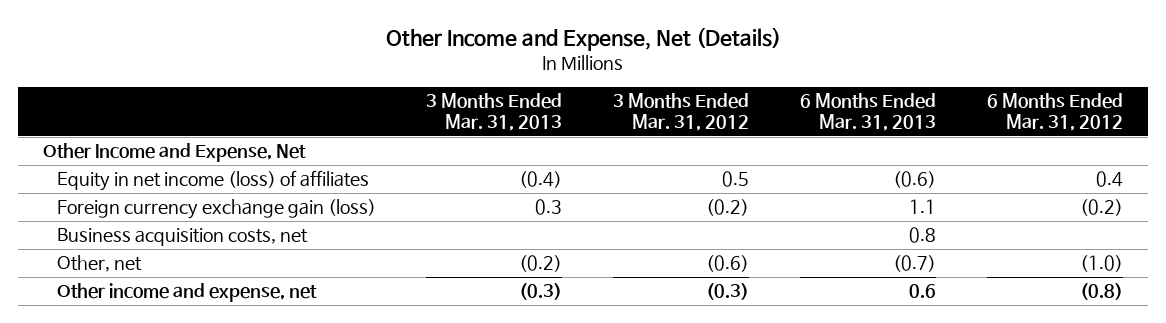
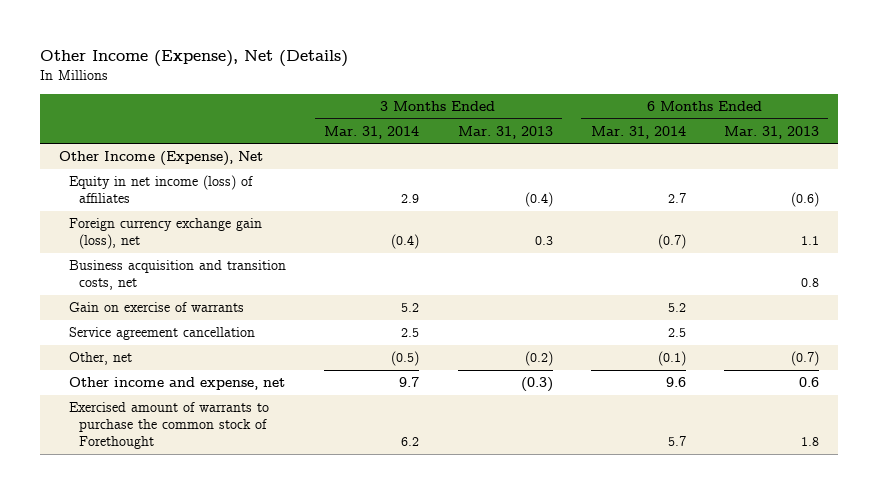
- Other Income and Expense, Net (Details)
+ Other Income (Expense), Net (Details)
- | 3 Months Ended Mar. 31, 2013 | 3 Months Ended Mar. 31, 2012 | 6 Months Ended Mar. 31, 2013 | 6 Months Ended Mar. 31, 2012
+ | 3 Months Ended Mar. 31, 2014 | 3 Months Ended Mar. 31, 2013 | 6 Months Ended Mar. 31, 2014 | 6 Months Ended Mar. 31, 2013
- Other Income and Expense, Net
+ Other Income (Expense), Net
- Foreign currency exchange gain (loss) | 0.3 | (0.2) | 1.1 | (0.2)
- Business acquisition costs, net | | | 0.8 |
+ Foreign currency exchange gain (loss), net | (0.4) | 0.3 | (0.7) | 1.1
+ Business acquisition and transition costs, net | | | | 0.8
+ Gain on exercise of warrants | 5.2 | | 5.2 |
+ Service agreement cancellation | 2.5 | | 2.5 |
+ Exercised amount of warrants to purchase the common stock of Forethought | 6.2 | | 5.7 | 1.8

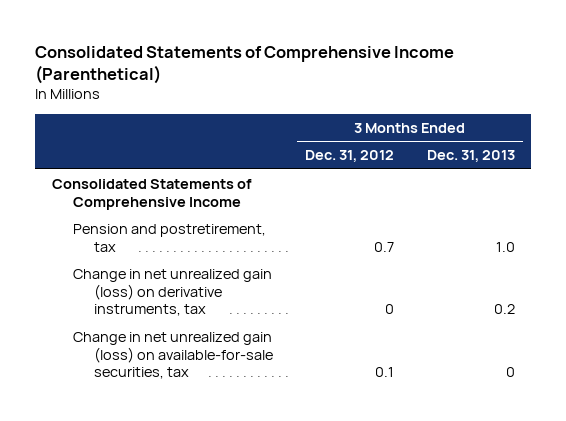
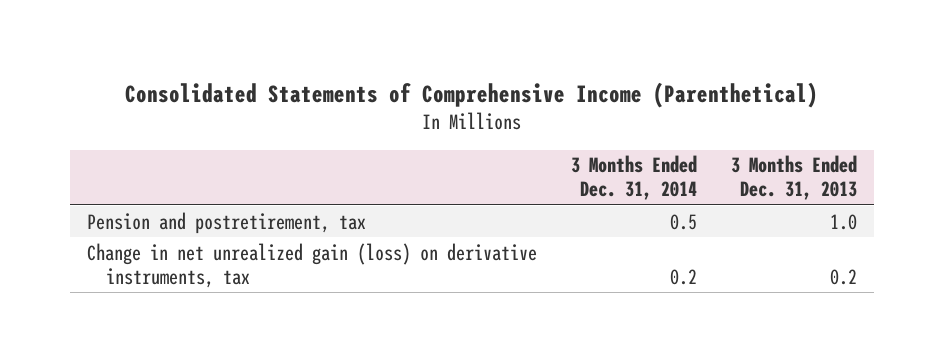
- | 3 Months Ended Dec. 31, 2012 | 3 Months Ended Dec. 31, 2013
+ | 3 Months Ended Dec. 31, 2014 | 3 Months Ended Dec. 31, 2013
- Consolidated Statements of Comprehensive Income
- Change in net unrealized gain (loss) on available-for-sale securities, tax | 0.1 | 0

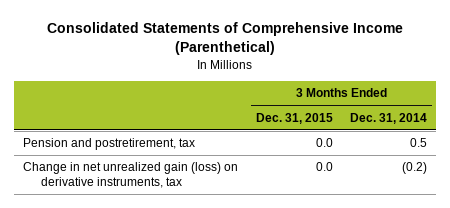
- | 3 Months Ended Dec. 31, 2014 | 3 Months Ended Dec. 31, 2013
+ | 3 Months Ended Dec. 31, 2015 | 3 Months Ended Dec. 31, 2014
- Change in net unrealized gain (loss) on derivative instruments, tax | 0.2 | 0.2
+ Change in net unrealized gain (loss) on derivative instruments, tax | 0.0 | (0.2)

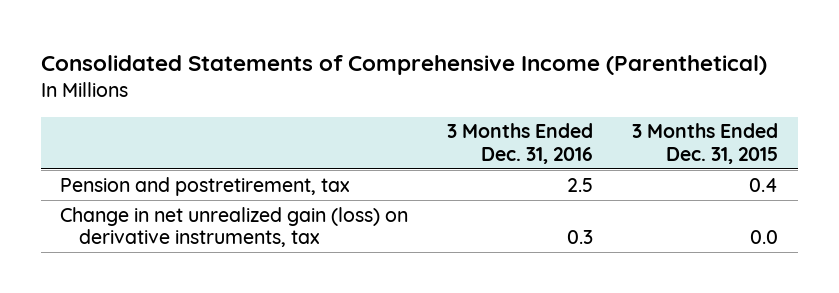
- | 3 Months Ended Dec. 31, 2015 | 3 Months Ended Dec. 31, 2014
+ | 3 Months Ended Dec. 31, 2016 | 3 Months Ended Dec. 31, 2015
- Pension and postretirement, tax | 0.0 | 0.5
+ Pension and postretirement, tax | 2.5 | 0.4

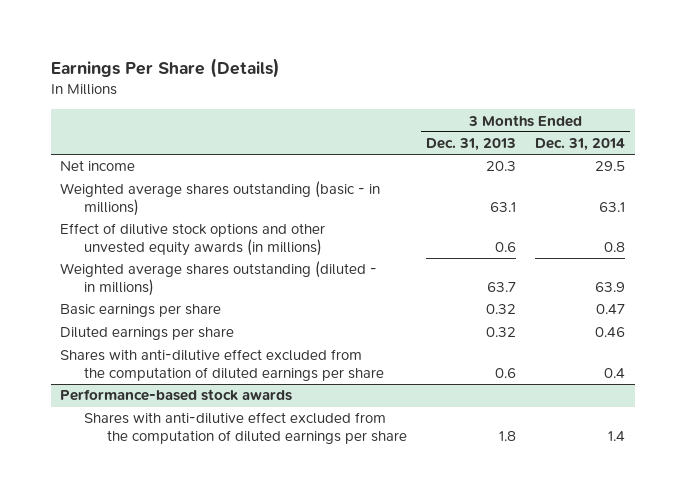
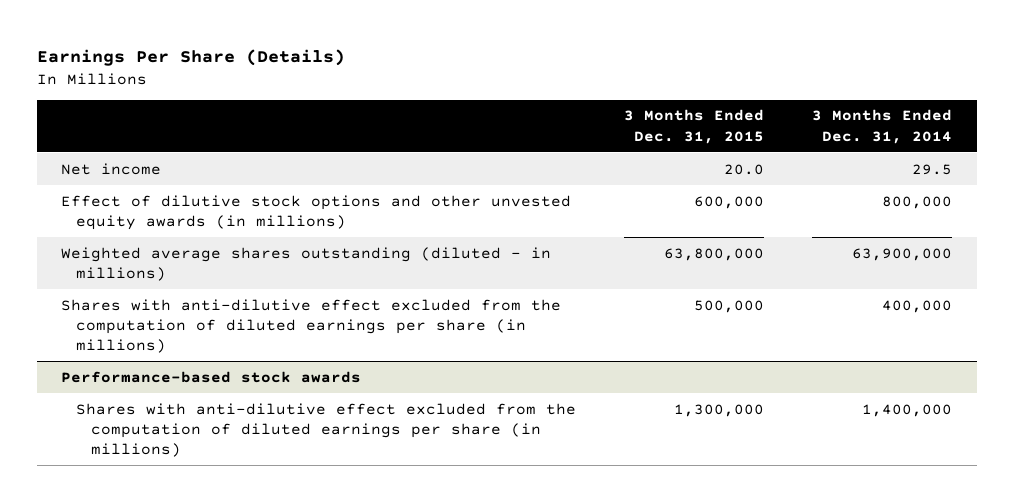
- | 3 Months Ended Dec. 31, 2013 | 3 Months Ended Dec. 31, 2014
+ | 3 Months Ended Dec. 31, 2015 | 3 Months Ended Dec. 31, 2014
- Weighted average shares outstanding (basic - in millions) | 63.1 | 63.1
- Effect of dilutive stock options and other unvested equity awards (in millions) | 0.6 | 0.8
- Weighted average shares outstanding (diluted - in millions) | 63.7 | 63.9
- Basic earnings per share | 0.32 | 0.47
- Diluted earnings per share | 0.32 | 0.46
- Shares with anti-dilutive effect excluded from the computation of diluted earnings per share | 0.6 | 0.4
+ Effect of dilutive stock options and other unvested equity awards (in millions) | 600,000 | 800,000
+ Weighted average shares outstanding (diluted - in millions) | 63,800,000 | 63,900,000
+ Shares with anti-dilutive effect excluded from the computation of diluted earnings per share (in millions) | 500,000 | 400,000
@ Performance-based stock awards
- Shares with anti-dilutive effect excluded from the computation of diluted earnings per share | 1.8 | 1.4
+ Shares with anti-dilutive effect excluded from the computation of diluted earnings per share (in millions) | 1,300,000 | 1,400,000

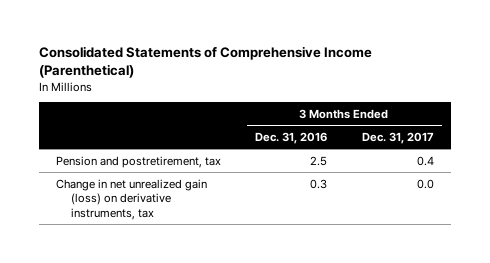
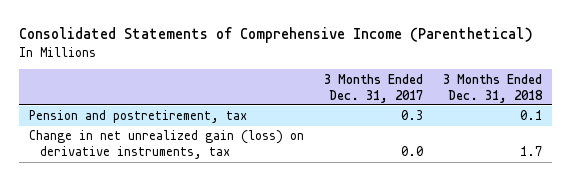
- | 3 Months Ended Dec. 31, 2016 | 3 Months Ended Dec. 31, 2017
+ | 3 Months Ended Dec. 31, 2017 | 3 Months Ended Dec. 31, 2018
- Pension and postretirement, tax | 2.5 | 0.4
+ Pension and postretirement, tax | 0.3 | 0.1

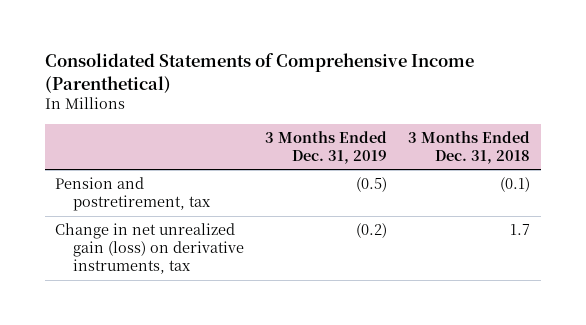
- | 3 Months Ended Dec. 31, 2017 | 3 Months Ended Dec. 31, 2018
+ | 3 Months Ended Dec. 31, 2019 | 3 Months Ended Dec. 31, 2018
- Pension and postretirement, tax | 0.3 | 0.1
+ Pension and postretirement, tax | (0.5) | (0.1)

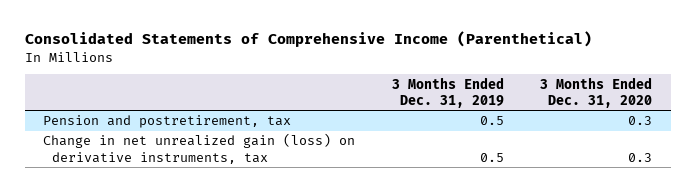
- | 3 Months Ended Dec. 31, 2019 | 3 Months Ended Dec. 31, 2018
+ | 3 Months Ended Dec. 31, 2019 | 3 Months Ended Dec. 31, 2020
- Pension and postretirement, tax | (0.5) | (0.1)
- Change in net unrealized gain (loss) on derivative instruments, tax | (0.2) | 1.7
+ Pension and postretirement, tax | 0.5 | 0.3
+ Change in net unrealized gain (loss) on derivative instruments, tax | 0.5 | 0.3

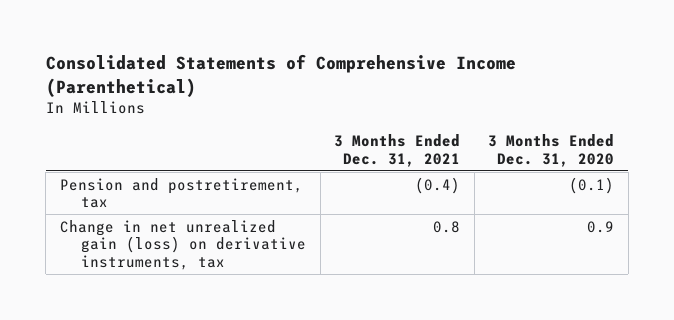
- | 3 Months Ended Dec. 31, 2019 | 3 Months Ended Dec. 31, 2020
+ | 3 Months Ended Dec. 31, 2021 | 3 Months Ended Dec. 31, 2020
- Pension and postretirement, tax | 0.5 | 0.3
- Change in net unrealized gain (loss) on derivative instruments, tax | 0.5 | 0.3
+ Pension and postretirement, tax | (0.4) | (0.1)
+ Change in net unrealized gain (loss) on derivative instruments, tax | 0.8 | 0.9

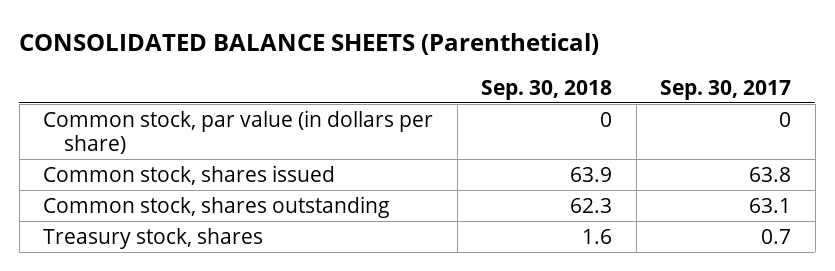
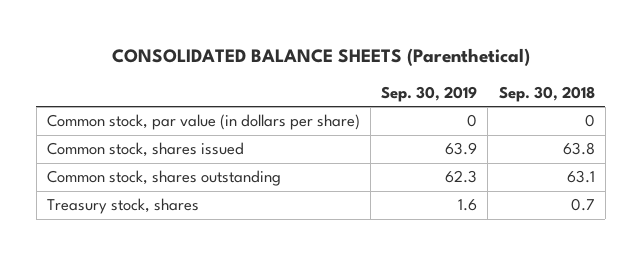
- | Sep. 30, 2018 | Sep. 30, 2017
+ | Sep. 30, 2019 | Sep. 30, 2018
- Common stock, shares issued | 63.9 | 63.8
- Common stock, shares outstanding | 62.3 | 63.1
- Treasury stock, shares | 1.6 | 0.7
+ Common stock, shares issued | 63.9 | 63.8
+ Common stock, shares outstanding | 62.3 | 63.1
+ Treasury stock, shares | 1.6 | 0.7

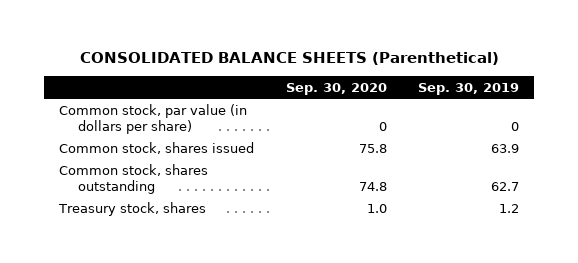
- | Sep. 30, 2019 | Sep. 30, 2018
+ | Sep. 30, 2020 | Sep. 30, 2019
- Common stock, shares outstanding | 62.3 | 63.1
- Treasury stock, shares | 1.6 | 0.7
+ Common stock, shares outstanding | 74.8 | 62.7
+ Treasury stock, shares | 1.0 | 1.2

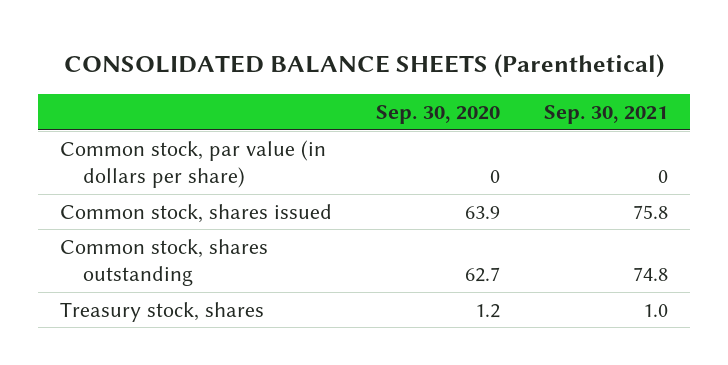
- | Sep. 30, 2020 | Sep. 30, 2019
+ | Sep. 30, 2020 | Sep. 30, 2021
- Common stock, shares issued | 75.8 | 63.9
- Common stock, shares outstanding | 74.8 | 62.7
- Treasury stock, shares | 1.0 | 1.2
+ Common stock, shares issued | 63.9 | 75.8
+ Common stock, shares outstanding | 62.7 | 74.8
+ Treasury stock, shares | 1.2 | 1.0

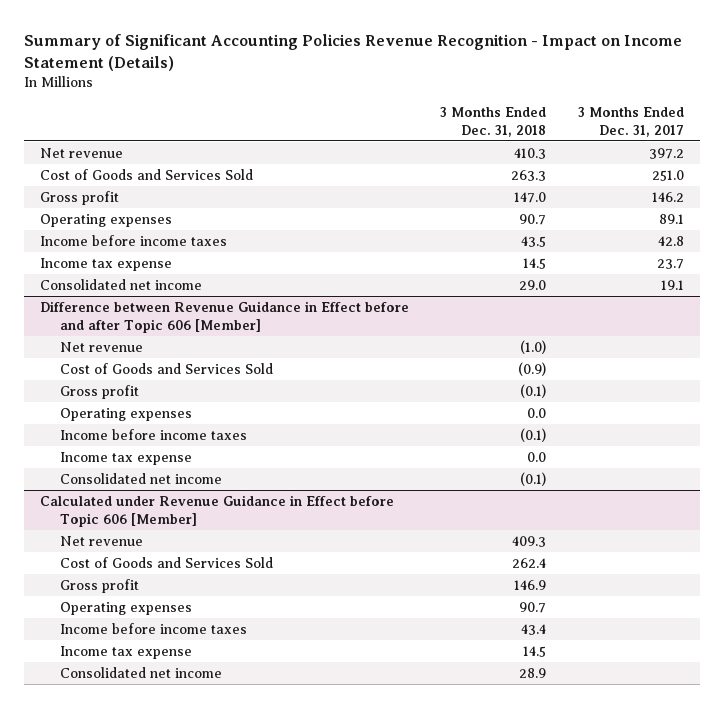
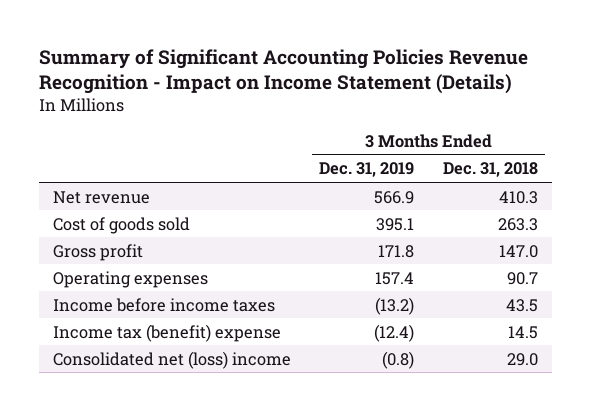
- | 3 Months Ended Dec. 31, 2018 | 3 Months Ended Dec. 31, 2017
+ | 3 Months Ended Dec. 31, 2019 | 3 Months Ended Dec. 31, 2018
- Cost of Goods and Services Sold | 263.3 | 251.0
+ Cost of goods sold | 395.1 | 263.3
- Income tax expense | 14.5 | 23.7
- Consolidated net income | 29.0 | 19.1
- Difference between Revenue Guidance in Effect before and after Topic 606 [Member]
- Net revenue | (1.0) |
- Cost of Goods and Services Sold | (0.9) |
- Gross profit | (0.1) |
- Operating expenses | 0.0 |
- Income before income taxes | (0.1) |
- Income tax expense | 0.0 |
- Consolidated net income | (0.1) |
- Calculated under Revenue Guidance in Effect before Topic 606 [Member]
- Net revenue | 409.3 |
- Cost of Goods and Services Sold | 262.4 |
- Gross profit | 146.9 |
- Operating expenses | 90.7 |
- Income before income taxes | 43.4 |
- Income tax expense | 14.5 |
- Consolidated net income | 28.9 |
+ Income tax (benefit) expense | (12.4) | 14.5
+ Consolidated net (loss) income | (0.8) | 29.0

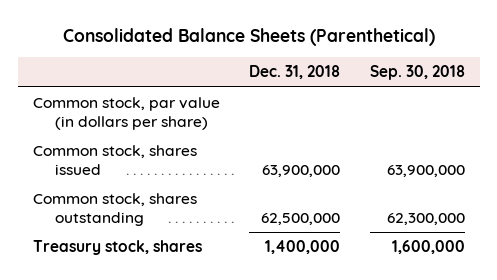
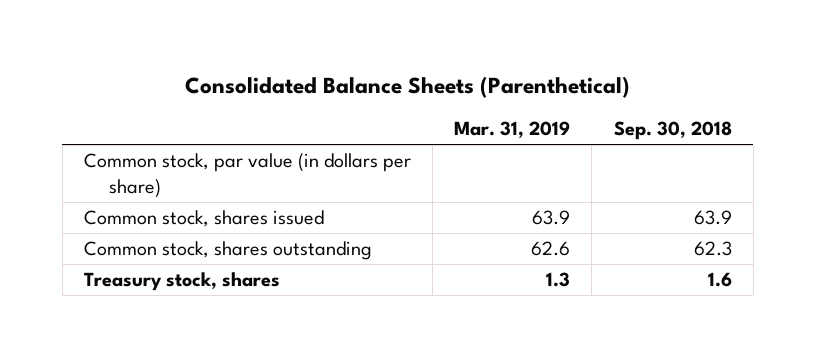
- | Dec. 31, 2018 | Sep. 30, 2018
+ | Mar. 31, 2019 | Sep. 30, 2018
- Common stock, shares issued | 63,900,000 | 63,900,000
- Common stock, shares outstanding | 62,500,000 | 62,300,000
- Treasury stock, shares | 1,400,000 | 1,600,000
+ Common stock, shares issued | 63.9 | 63.9
+ Common stock, shares outstanding | 62.6 | 62.3
+ Treasury stock, shares | 1.3 | 1.6

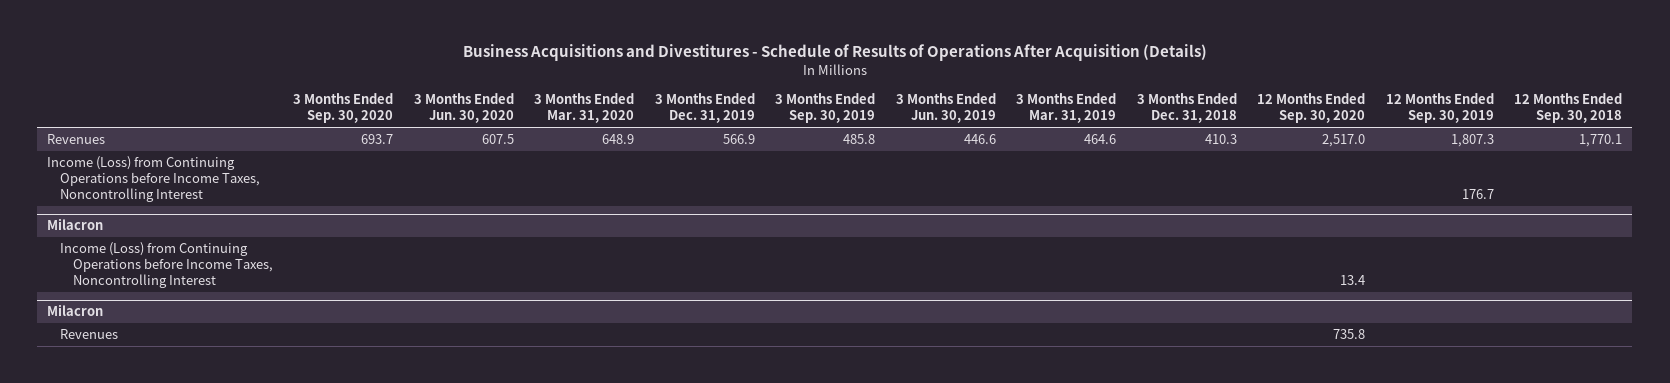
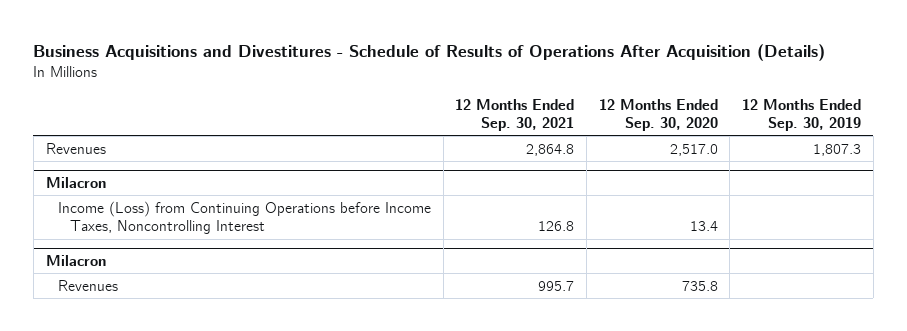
- | 3 Months Ended Sep. 30, 2020 | 3 Months Ended Jun. 30, 2020 | 3 Months Ended Mar. 31, 2020 | 3 Months Ended Dec. 31, 2019 | 3 Months Ended Sep. 30, 2019 | 3 Months Ended Jun. 30, 2019 | 3 Months Ended Mar. 31, 2019 | 3 Months Ended Dec. 31, 2018 | 12 Months Ended Sep. 30, 2020 | 12 Months Ended Sep. 30, 2019 | 12 Months Ended Sep. 30, 2018
+ | 12 Months Ended Sep. 30, 2021 | 12 Months Ended Sep. 30, 2020 | 12 Months Ended Sep. 30, 2019
- Income (Loss) from Continuing Operations before Income Taxes, Noncontrolling Interest | | | | | | | | | | 176.7 |

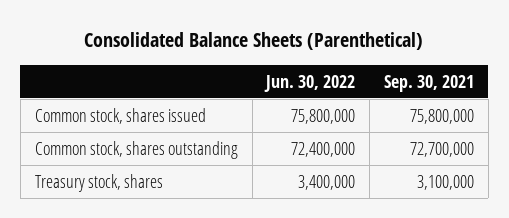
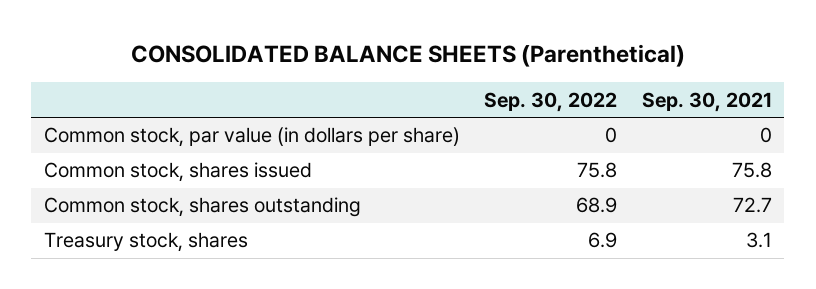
- Consolidated Balance Sheets (Parenthetical)
+ CONSOLIDATED BALANCE SHEETS (Parenthetical)
- | Jun. 30, 2022 | Sep. 30, 2021
+ | Sep. 30, 2022 | Sep. 30, 2021
- Common stock, shares issued | 75,800,000 | 75,800,000
- Common stock, shares outstanding | 72,400,000 | 72,700,000
- Treasury stock, shares | 3,400,000 | 3,100,000
+ Common stock, par value (in dollars per share) | 0 | 0
+ Common stock, shares issued | 75.8 | 75.8
+ Common stock, shares outstanding | 68.9 | 72.7
+ Treasury stock, shares | 6.9 | 3.1

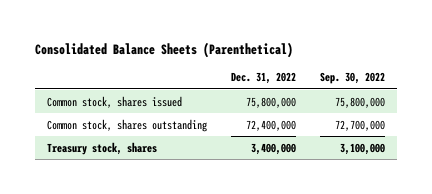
- CONSOLIDATED BALANCE SHEETS (Parenthetical)
+ Consolidated Balance Sheets (Parenthetical)
- | Sep. 30, 2022 | Sep. 30, 2021
+ | Dec. 31, 2022 | Sep. 30, 2022
- Common stock, par value (in dollars per share) | 0 | 0
- Common stock, shares issued | 75.8 | 75.8
- Common stock, shares outstanding | 68.9 | 72.7
- Treasury stock, shares | 6.9 | 3.1
+ Common stock, shares issued | 75,800,000 | 75,800,000
+ Common stock, shares outstanding | 72,400,000 | 72,700,000
+ Treasury stock, shares | 3,400,000 | 3,100,000

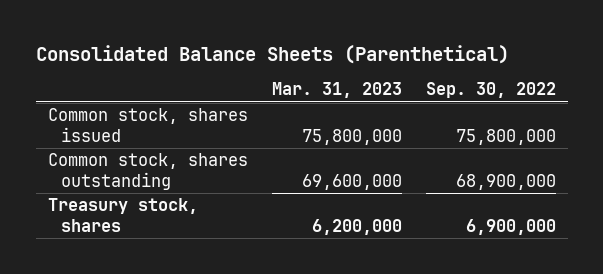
- | Dec. 31, 2022 | Sep. 30, 2022
+ | Mar. 31, 2023 | Sep. 30, 2022
- Common stock, shares outstanding | 72,400,000 | 72,700,000
- Treasury stock, shares | 3,400,000 | 3,100,000
+ Common stock, shares outstanding | 69,600,000 | 68,900,000
+ Treasury stock, shares | 6,200,000 | 6,900,000

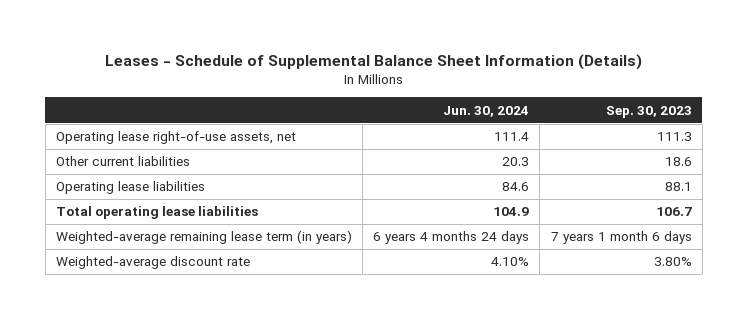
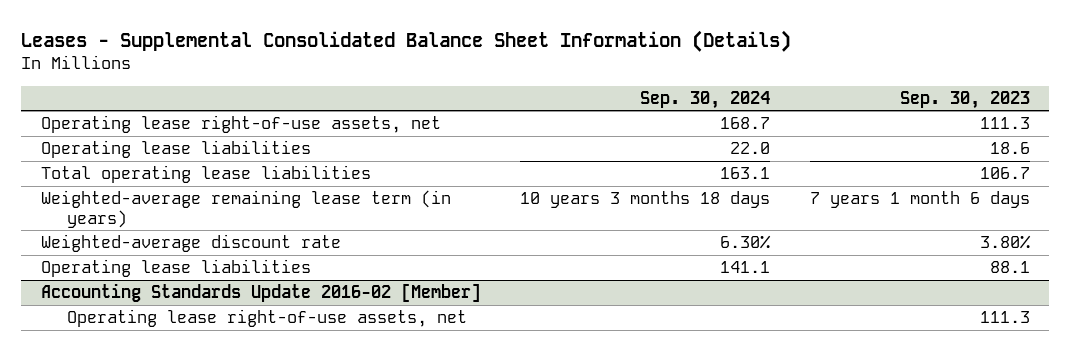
- Leases - Schedule of Supplemental Balance Sheet Information (Details)
+ Leases - Supplemental Consolidated Balance Sheet Information (Details)
- | Jun. 30, 2024 | Sep. 30, 2023
+ | Sep. 30, 2024 | Sep. 30, 2023
- Other current liabilities | 20.3 | 18.6
+ Operating lease liabilities | 22.0 | 18.6
moved down: Operating lease liabilities | 141.1 | 88.1
+ Accounting Standards Update 2016-02 [Member]
+ Operating lease right-of-use assets, net | | 111.3

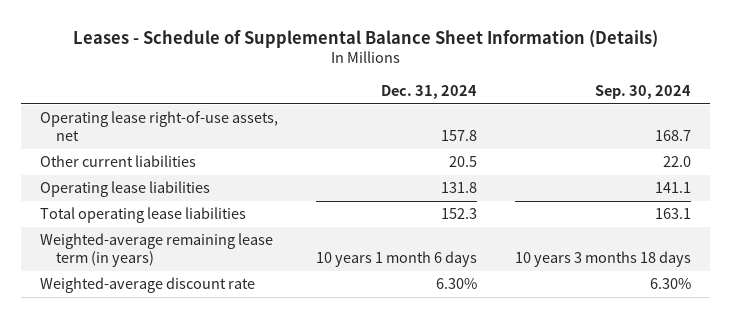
- Leases - Supplemental Consolidated Balance Sheet Information (Details)
+ Leases - Schedule of Supplemental Balance Sheet Information (Details)
- | Sep. 30, 2024 | Sep. 30, 2023
+ | Dec. 31, 2024 | Sep. 30, 2024
- Operating lease liabilities | 22.0 | 18.6
+ Other current liabilities | 20.5 | 22.0
moved up: Operating lease liabilities | 131.8 | 141.1
- Accounting Standards Update 2016-02 [Member]
- Operating lease right-of-use assets, net | | 111.3

